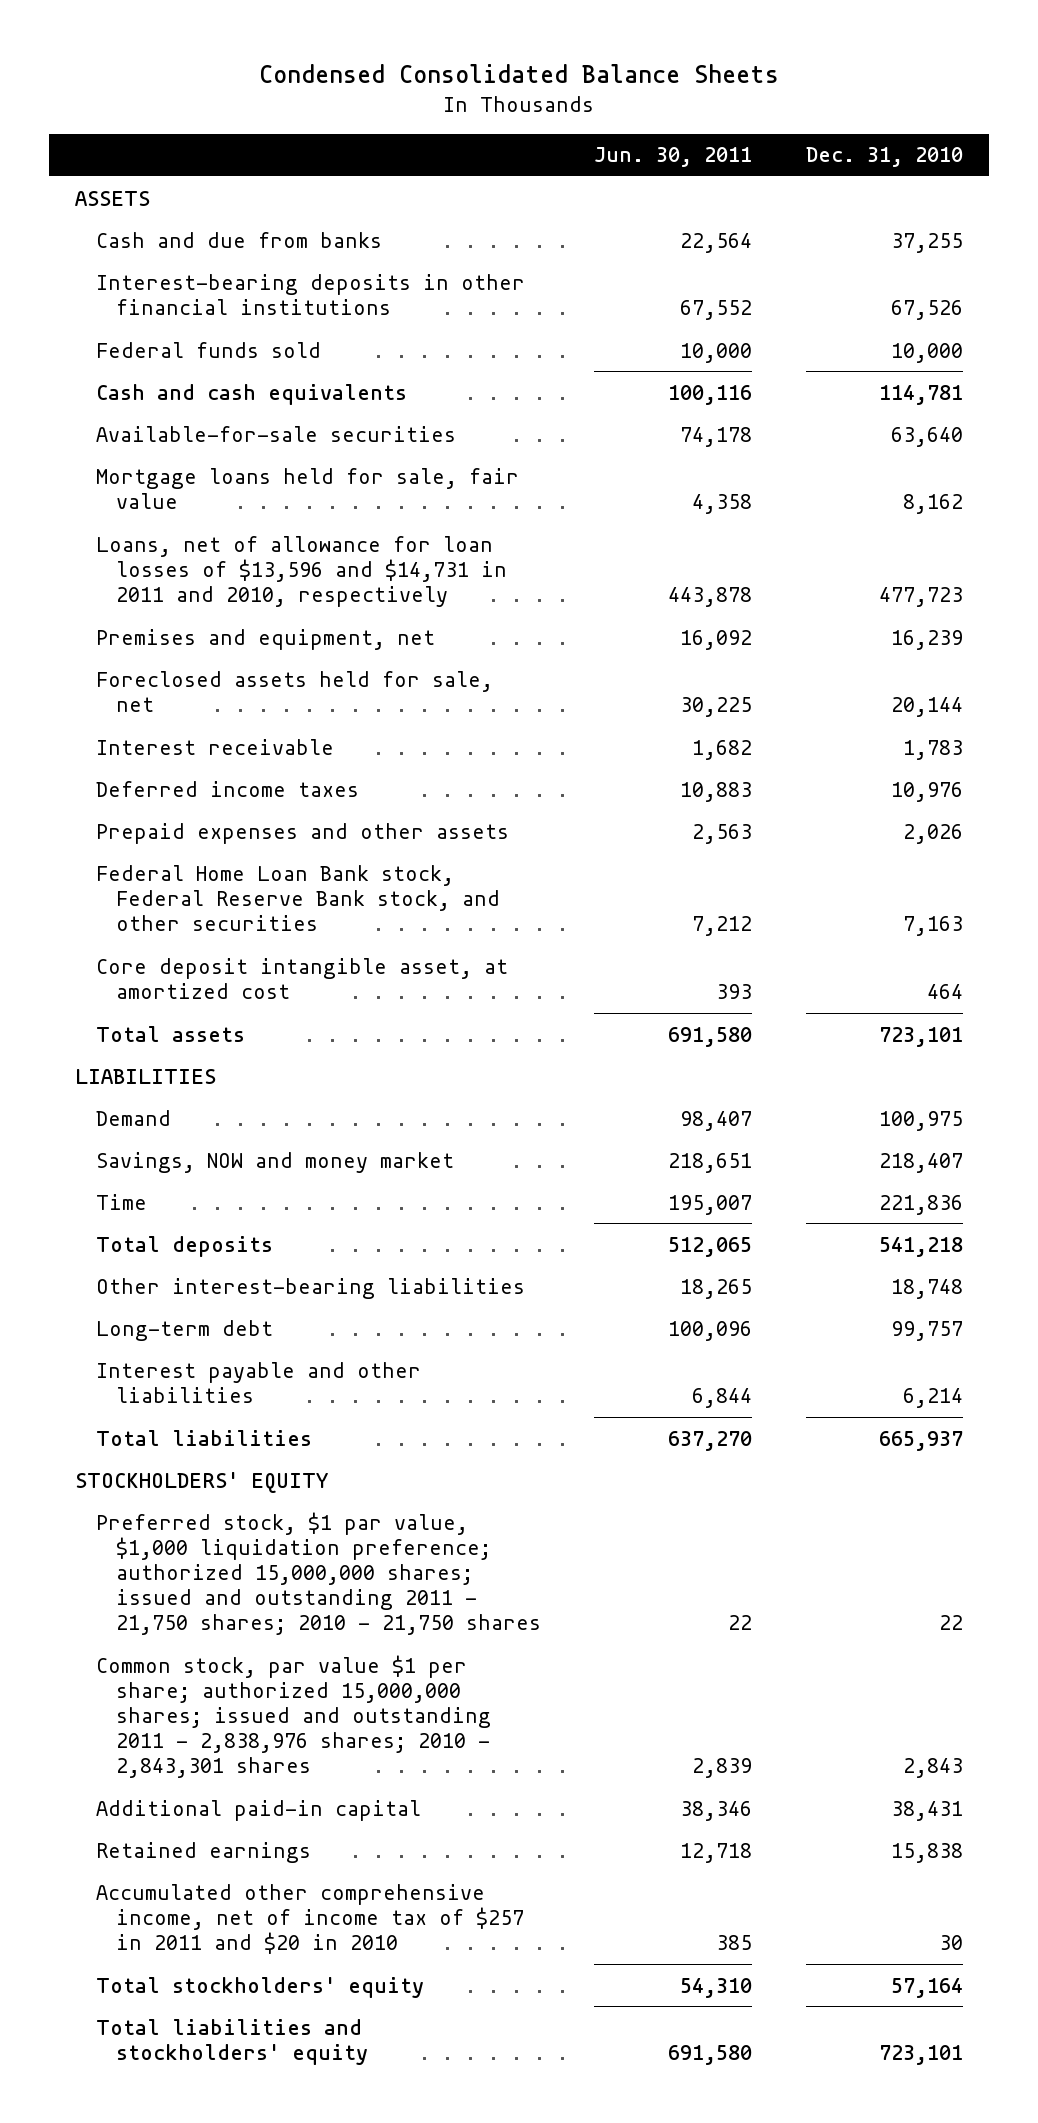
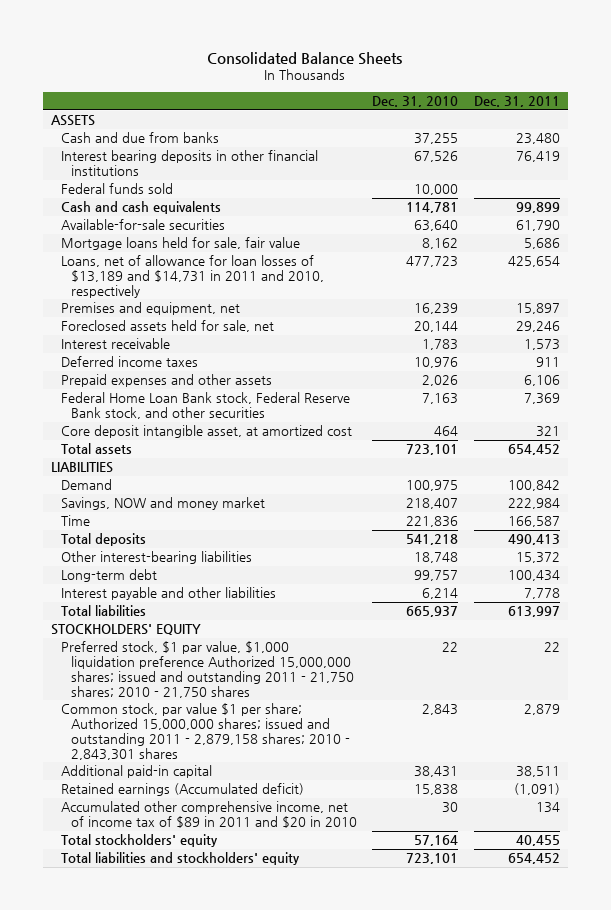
- Condensed Consolidated Balance Sheets
+ Consolidated Balance Sheets
- | Jun. 30, 2011 | Dec. 31, 2010
+ | Dec. 31, 2010 | Dec. 31, 2011
- Interest-bearing deposits in other financial institutions | 67,552 | 67,526
+ Interest bearing deposits in other financial institutions | 67,526 | 76,419
- Loans, net of allowance for loan losses of $13,596 and $14,731 in 2011 and 2010, respectively | 443,878 | 477,723
+ Loans, net of allowance for loan losses of $13,189 and $14,731 in 2011 and 2010, respectively | 477,723 | 425,654
- Preferred stock, $1 par value, $1,000 liquidation preference; authorized 15,000,000 shares; issued and outstanding 2011 - 21,750 shares; 2010 - 21,750 shares | 22 | 22
- Common stock, par value $1 per share; authorized 15,000,000 shares; issued and outstanding 2011 - 2,838,976 shares; 2010 - 2,843,301 shares | 2,839 | 2,843
+ Preferred stock, $1 par value, $1,000 liquidation preference Authorized 15,000,000 shares; issued and outstanding 2011 - 21,750 shares; 2010 - 21,750 shares | 22 | 22
+ Common stock, par value $1 per share; Authorized 15,000,000 shares; issued and outstanding 2011 - 2,879,158 shares; 2010 - 2,843,301 shares | 2,843 | 2,879
- Retained earnings | 12,718 | 15,838
- Accumulated other comprehensive income, net of income tax of $257 in 2011 and $20 in 2010 | 385 | 30
+ Retained earnings (Accumulated deficit) | 15,838 | (1,091)
+ Accumulated other comprehensive income, net of income tax of $89 in 2011 and $20 in 2010 | 30 | 134

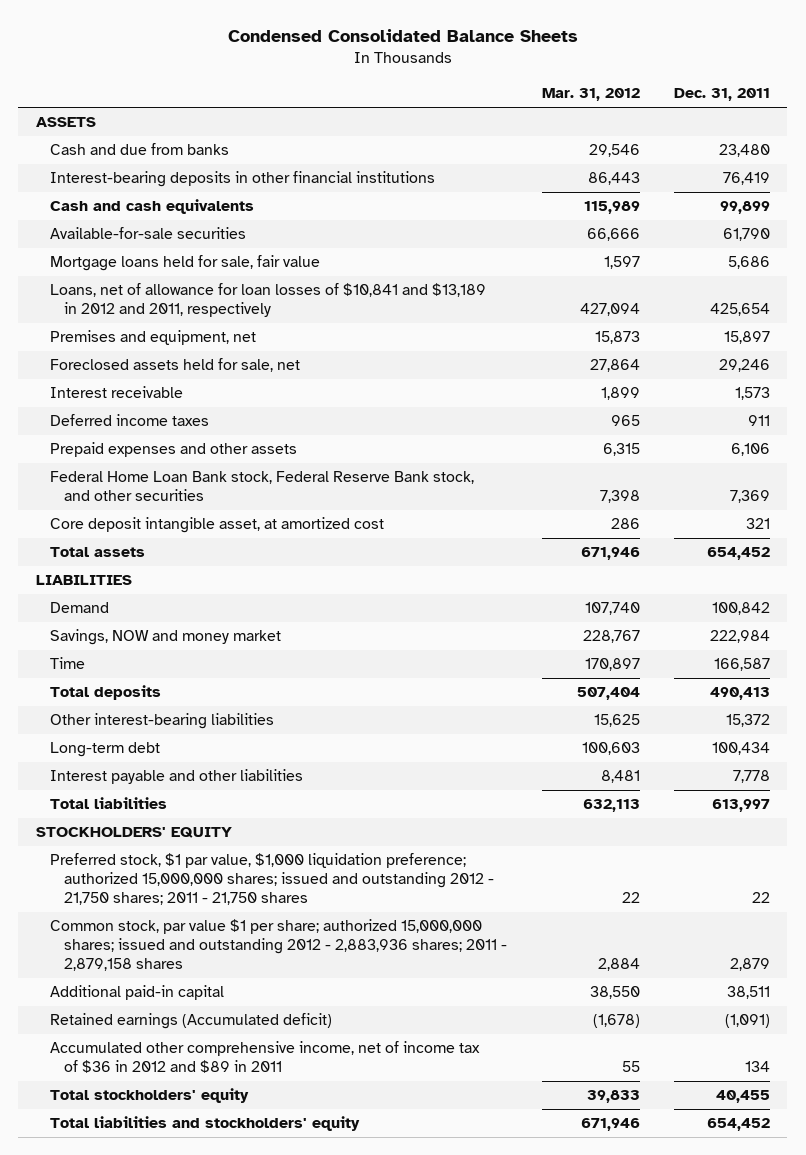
- Consolidated Balance Sheets
+ Condensed Consolidated Balance Sheets
- | Dec. 31, 2010 | Dec. 31, 2011
+ | Mar. 31, 2012 | Dec. 31, 2011
- Interest bearing deposits in other financial institutions | 67,526 | 76,419
- Federal funds sold | 10,000 |
+ Interest-bearing deposits in other financial institutions | 86,443 | 76,419
- Loans, net of allowance for loan losses of $13,189 and $14,731 in 2011 and 2010, respectively | 477,723 | 425,654
+ Loans, net of allowance for loan losses of $10,841 and $13,189 in 2012 and 2011, respectively | 427,094 | 425,654
- Preferred stock, $1 par value, $1,000 liquidation preference Authorized 15,000,000 shares; issued and outstanding 2011 - 21,750 shares; 2010 - 21,750 shares | 22 | 22
- Common stock, par value $1 per share; Authorized 15,000,000 shares; issued and outstanding 2011 - 2,879,158 shares; 2010 - 2,843,301 shares | 2,843 | 2,879
+ Preferred stock, $1 par value, $1,000 liquidation preference; authorized 15,000,000 shares; issued and outstanding 2012 - 21,750 shares; 2011 - 21,750 shares | 22 | 22
+ Common stock, par value $1 per share; authorized 15,000,000 shares; issued and outstanding 2012 - 2,883,936 shares; 2011 - 2,879,158 shares | 2,884 | 2,879
- Accumulated other comprehensive income, net of income tax of $89 in 2011 and $20 in 2010 | 30 | 134
+ Accumulated other comprehensive income, net of income tax of $36 in 2012 and $89 in 2011 | 55 | 134

